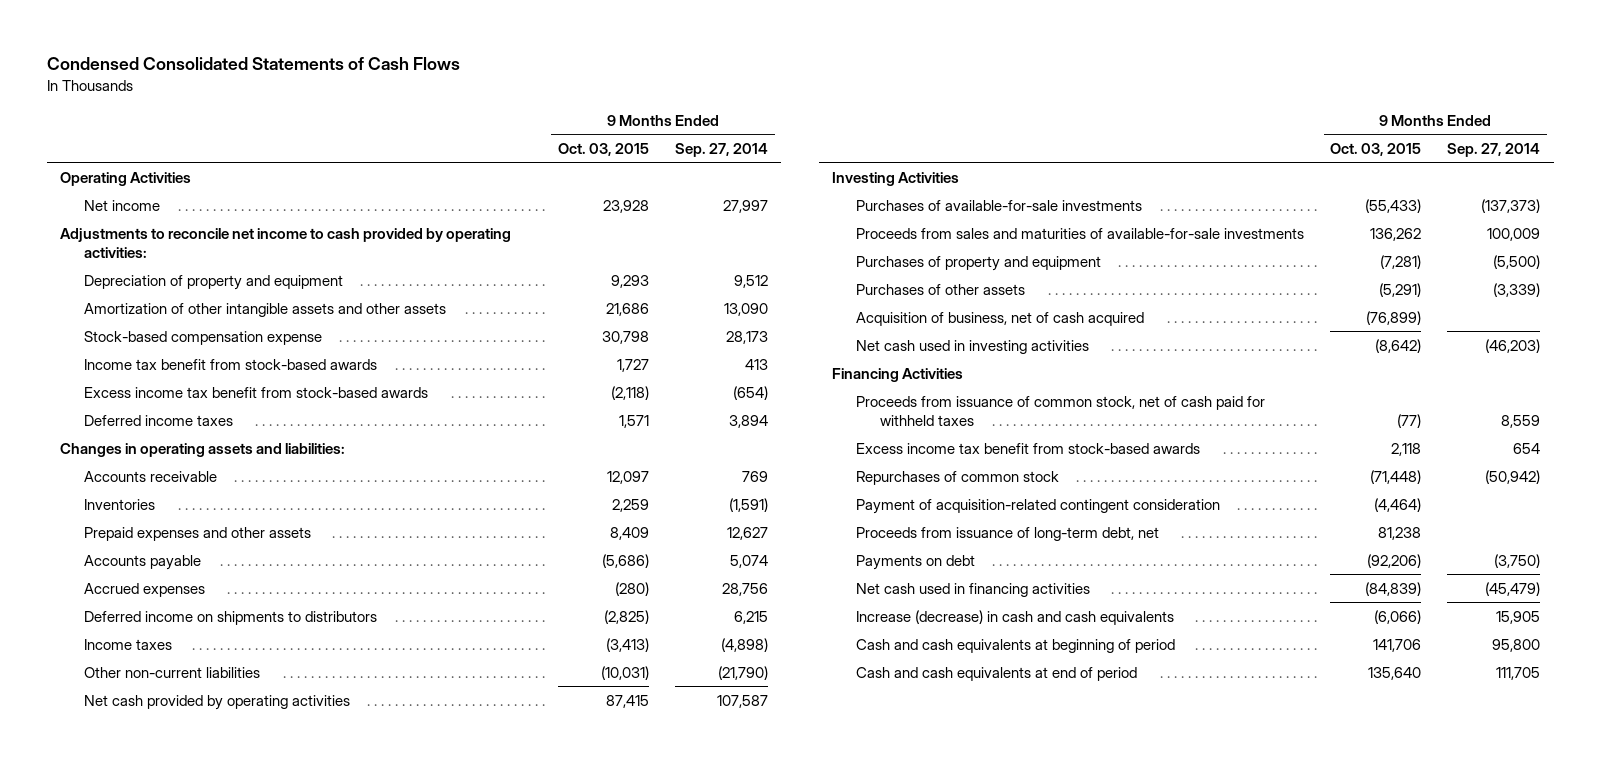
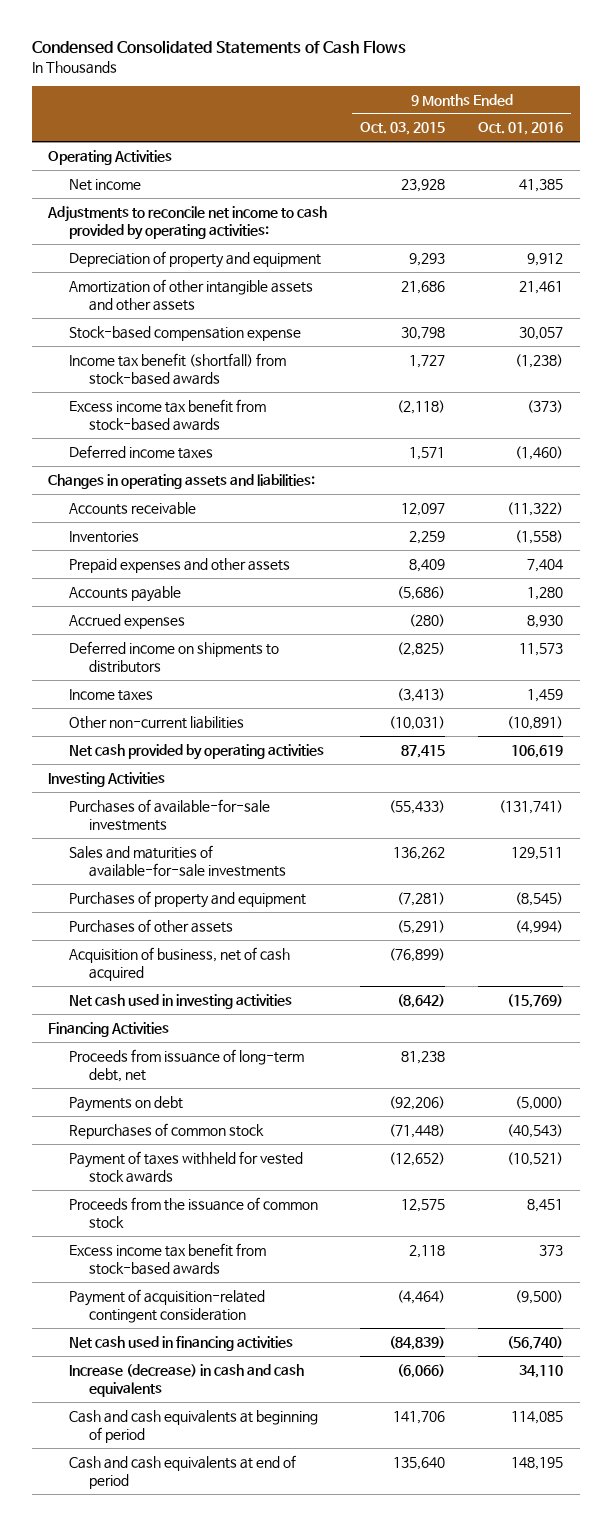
- | 9 Months Ended Oct. 03, 2015 | 9 Months Ended Sep. 27, 2014
+ | 9 Months Ended Oct. 03, 2015 | 9 Months Ended Oct. 01, 2016
- Income tax benefit from stock-based awards | 1,727 | 413
+ Income tax benefit (shortfall) from stock-based awards | 1,727 | (1,238)
- Proceeds from sales and maturities of available-for-sale investments | 136,262 | 100,009
+ Sales and maturities of available-for-sale investments | 136,262 | 129,511
- Proceeds from issuance of common stock, net of cash paid for withheld taxes | (77) | 8,559
moved down: Repurchases of common stock | (71,448) | (40,543)
+ Payment of taxes withheld for vested stock awards | (12,652) | (10,521)
+ Proceeds from the issuance of common stock | 12,575 | 8,451
moved down: Excess income tax benefit from stock-based awards | 2,118 | 373
moved down: Payment of acquisition-related contingent consideration | (4,464) | (9,500)

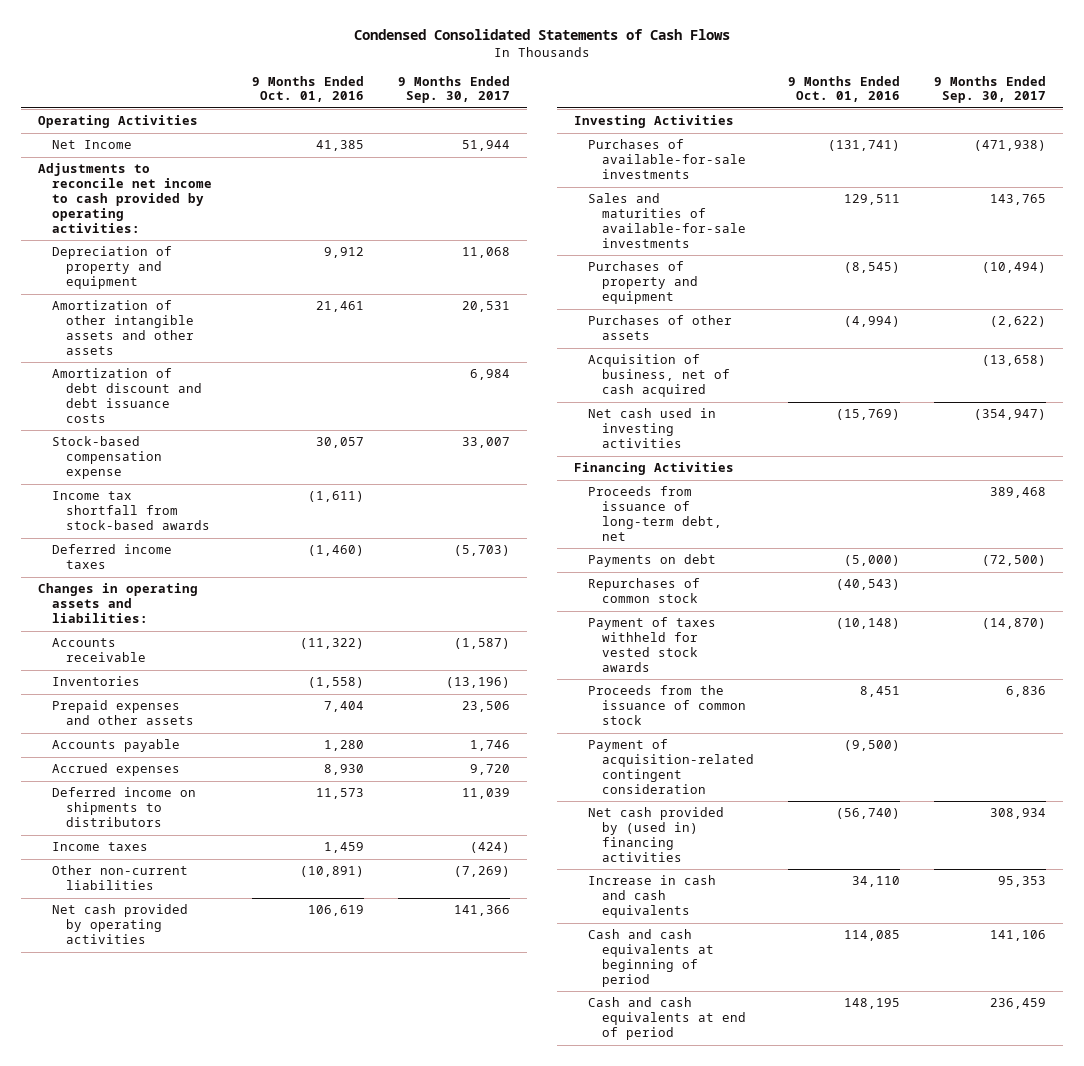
- | 9 Months Ended Oct. 03, 2015 | 9 Months Ended Oct. 01, 2016
+ | 9 Months Ended Oct. 01, 2016 | 9 Months Ended Sep. 30, 2017
- Net income | 23,928 | 41,385
+ Net Income | 41,385 | 51,944
+ Amortization of debt discount and debt issuance costs | | 6,984
- Income tax benefit (shortfall) from stock-based awards | 1,727 | (1,238)
- Excess income tax benefit from stock-based awards | (2,118) | (373)
+ Income tax shortfall from stock-based awards | (1,611) |
- Payment of taxes withheld for vested stock awards | (12,652) | (10,521)
+ Payment of taxes withheld for vested stock awards | (10,148) | (14,870)
- Excess income tax benefit from stock-based awards | 2,118 | 373
- Net cash used in financing activities | (84,839) | (56,740)
- Increase (decrease) in cash and cash equivalents | (6,066) | 34,110
+ Net cash provided by (used in) financing activities | (56,740) | 308,934
+ Increase in cash and cash equivalents | 34,110 | 95,353

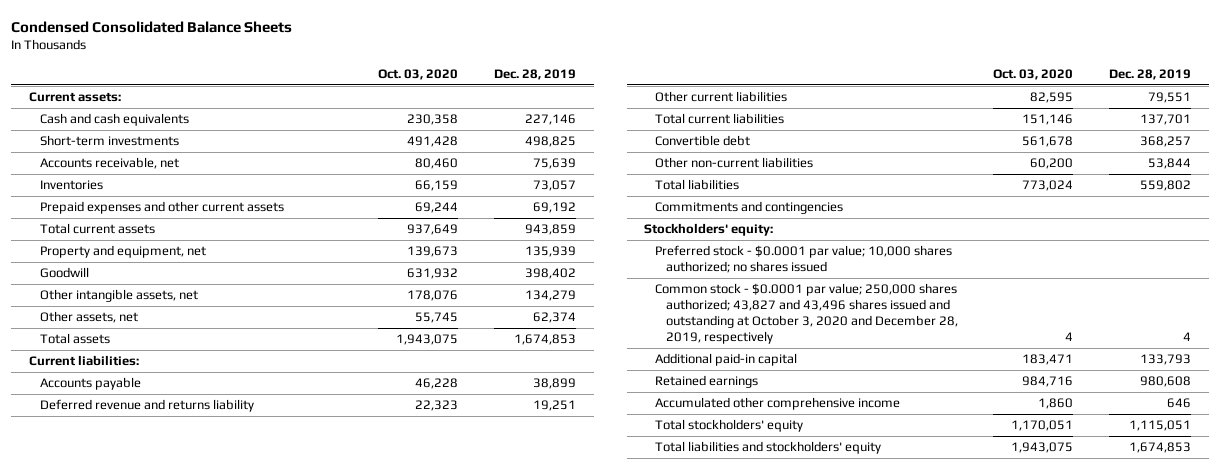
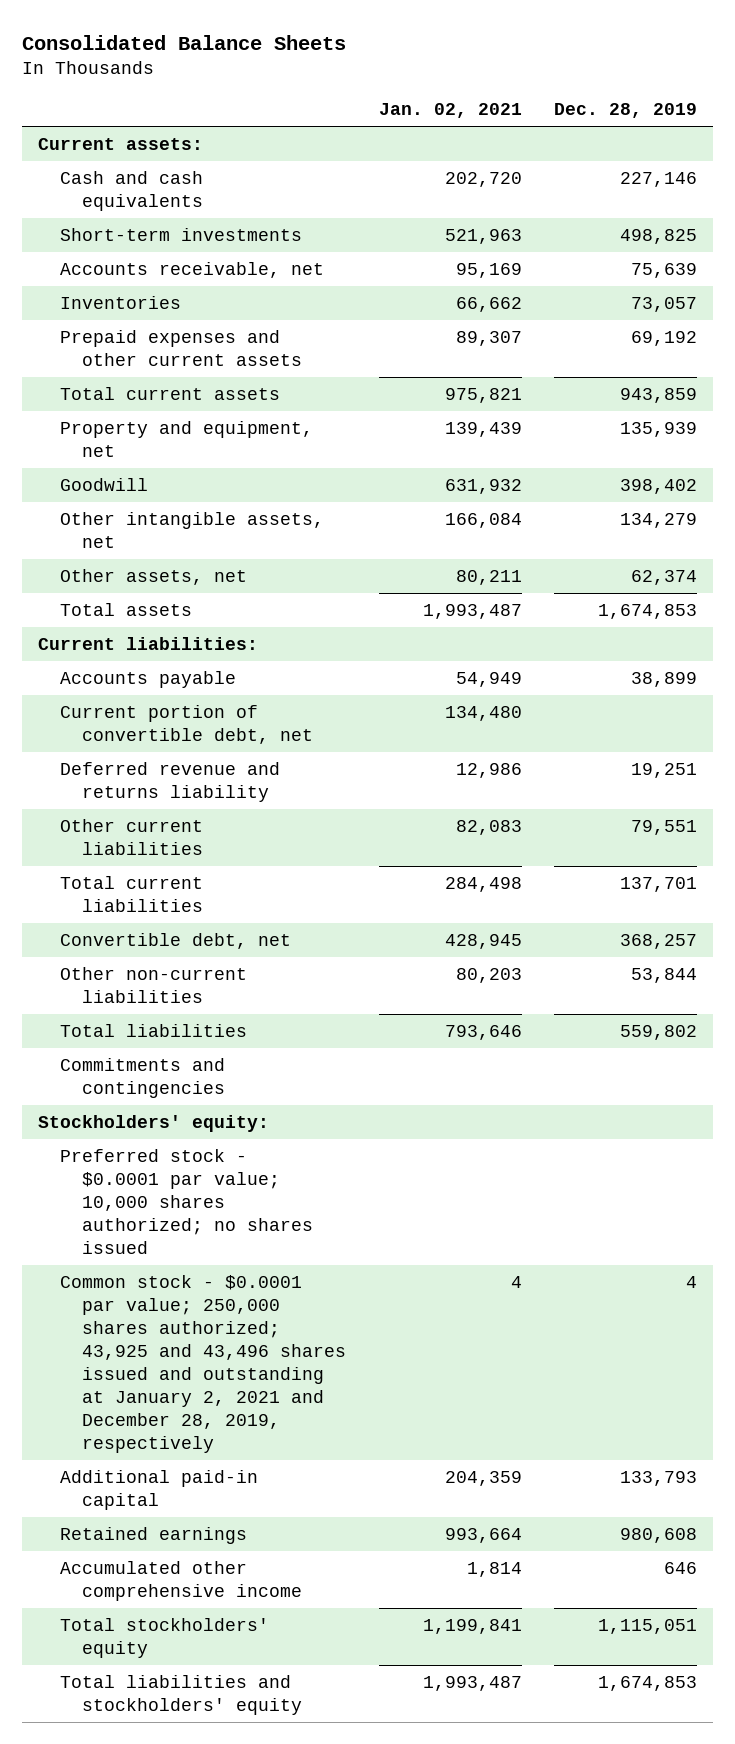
- Condensed Consolidated Balance Sheets
+ Consolidated Balance Sheets
- | Oct. 03, 2020 | Dec. 28, 2019
+ | Jan. 02, 2021 | Dec. 28, 2019
+ Current portion of convertible debt, net | 134,480 |
- Convertible debt | 561,678 | 368,257
+ Convertible debt, net | 428,945 | 368,257
- Common stock - $0.0001 par value; 250,000 shares authorized; 43,827 and 43,496 shares issued and outstanding at October 3, 2020 and December 28, 2019, respectively | 4 | 4
+ Common stock - $0.0001 par value; 250,000 shares authorized; 43,925 and 43,496 shares issued and outstanding at January 2, 2021 and December 28, 2019, respectively | 4 | 4

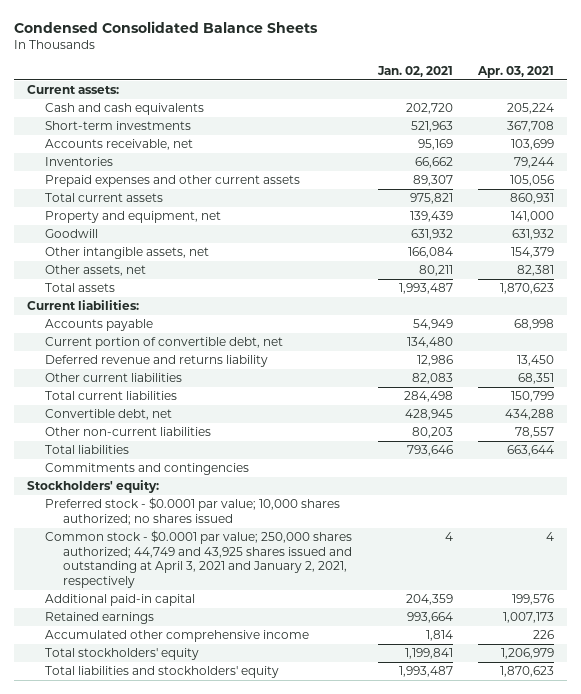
- Consolidated Balance Sheets
+ Condensed Consolidated Balance Sheets
- | Jan. 02, 2021 | Dec. 28, 2019
+ | Jan. 02, 2021 | Apr. 03, 2021
- Common stock - $0.0001 par value; 250,000 shares authorized; 43,925 and 43,496 shares issued and outstanding at January 2, 2021 and December 28, 2019, respectively | 4 | 4
+ Common stock - $0.0001 par value; 250,000 shares authorized; 44,749 and 43,925 shares issued and outstanding at April 3, 2021 and January 2, 2021, respectively | 4 | 4

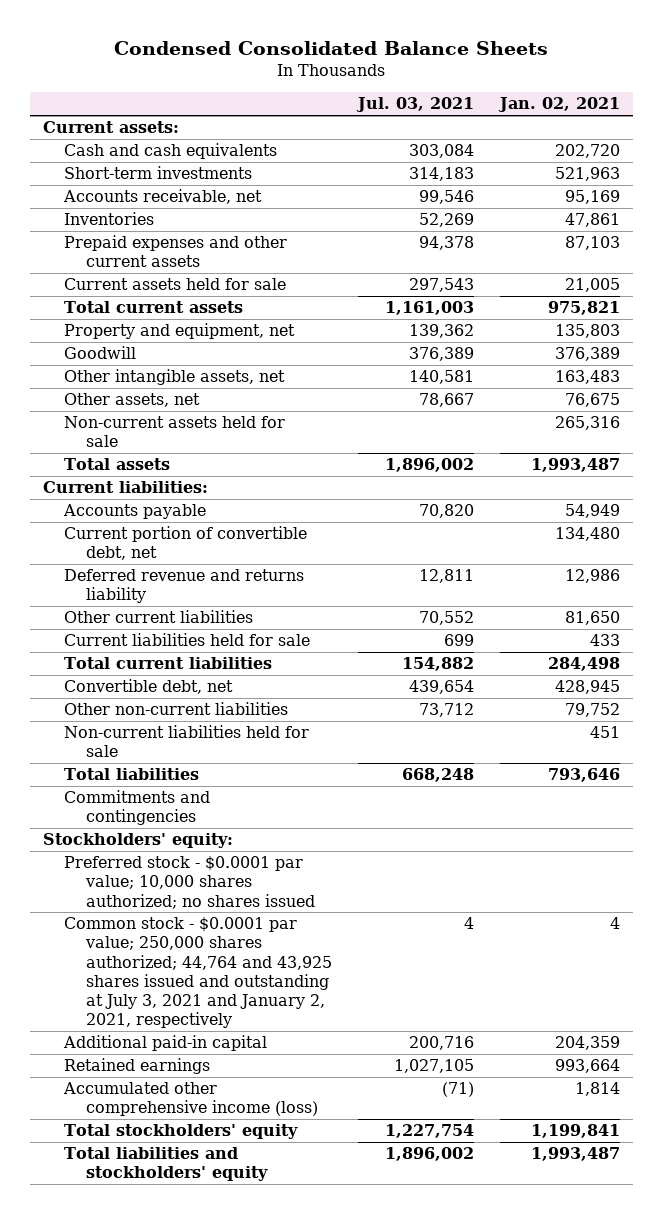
- | Jan. 02, 2021 | Apr. 03, 2021
+ | Jul. 03, 2021 | Jan. 02, 2021
- Inventories | 66,662 | 79,244
- Prepaid expenses and other current assets | 89,307 | 105,056
+ Inventories | 52,269 | 47,861
+ Prepaid expenses and other current assets | 94,378 | 87,103
+ Current assets held for sale | 297,543 | 21,005
- Property and equipment, net | 139,439 | 141,000
- Goodwill | 631,932 | 631,932
- Other intangible assets, net | 166,084 | 154,379
- Other assets, net | 80,211 | 82,381
+ Property and equipment, net | 139,362 | 135,803
+ Goodwill | 376,389 | 376,389
+ Other intangible assets, net | 140,581 | 163,483
+ Other assets, net | 78,667 | 76,675
+ Non-current assets held for sale | | 265,316
- Other current liabilities | 82,083 | 68,351
+ Other current liabilities | 70,552 | 81,650
+ Current liabilities held for sale | 699 | 433
- Other non-current liabilities | 80,203 | 78,557
+ Other non-current liabilities | 73,712 | 79,752
+ Non-current liabilities held for sale | | 451
- Common stock - $0.0001 par value; 250,000 shares authorized; 44,749 and 43,925 shares issued and outstanding at April 3, 2021 and January 2, 2021, respectively | 4 | 4
+ Common stock - $0.0001 par value; 250,000 shares authorized; 44,764 and 43,925 shares issued and outstanding at July 3, 2021 and January 2, 2021, respectively | 4 | 4
- Accumulated other comprehensive income | 1,814 | 226
+ Accumulated other comprehensive income (loss) | (71) | 1,814

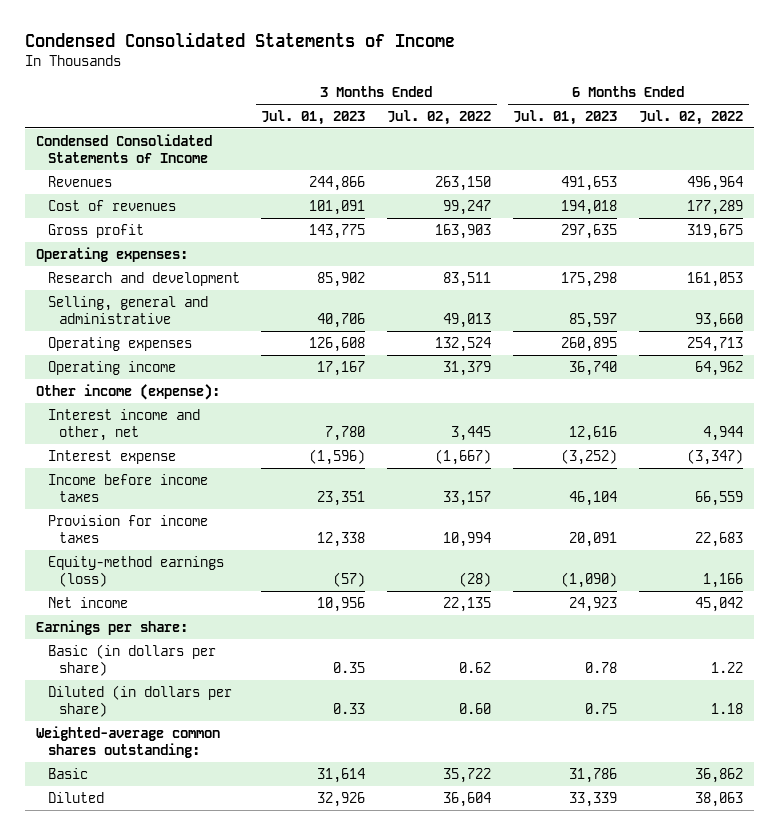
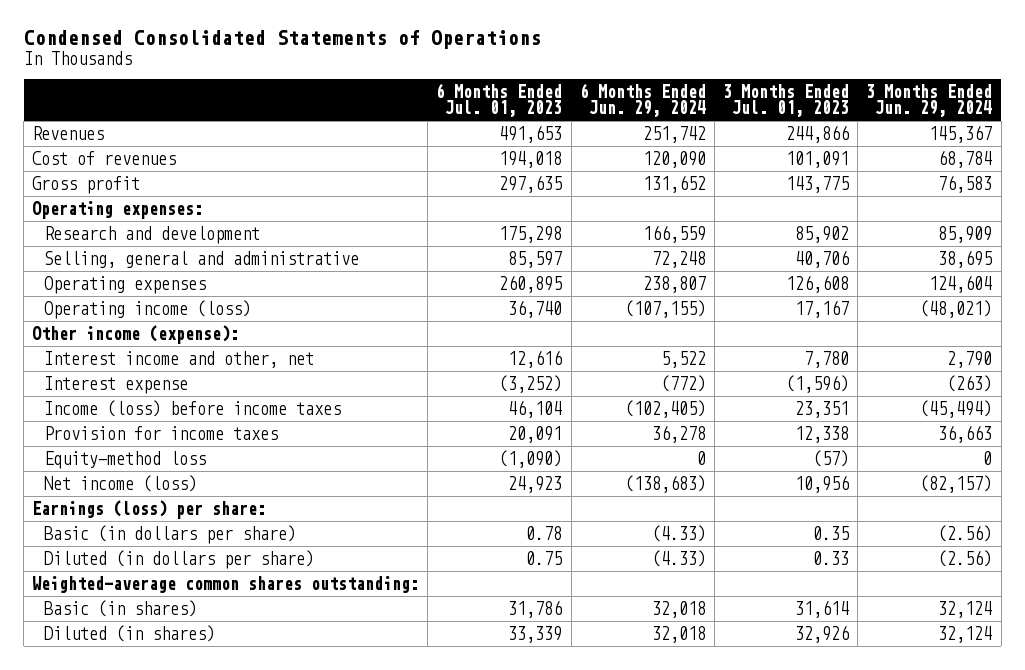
- Condensed Consolidated Statements of Income
+ Condensed Consolidated Statements of Operations
- | 3 Months Ended Jul. 01, 2023 | 3 Months Ended Jul. 02, 2022 | 6 Months Ended Jul. 01, 2023 | 6 Months Ended Jul. 02, 2022
+ | 6 Months Ended Jul. 01, 2023 | 6 Months Ended Jun. 29, 2024 | 3 Months Ended Jul. 01, 2023 | 3 Months Ended Jun. 29, 2024
- Condensed Consolidated Statements of Income
- Operating income | 17,167 | 31,379 | 36,740 | 64,962
+ Operating income (loss) | 36,740 | (107,155) | 17,167 | (48,021)
- Income before income taxes | 23,351 | 33,157 | 46,104 | 66,559
+ Income (loss) before income taxes | 46,104 | (102,405) | 23,351 | (45,494)
- Equity-method earnings (loss) | (57) | (28) | (1,090) | 1,166
- Net income | 10,956 | 22,135 | 24,923 | 45,042
- Earnings per share:
+ Equity-method loss | (1,090) | 0 | (57) | 0
+ Net income (loss) | 24,923 | (138,683) | 10,956 | (82,157)
+ Earnings (loss) per share:
- Basic | 31,614 | 35,722 | 31,786 | 36,862
- Diluted | 32,926 | 36,604 | 33,339 | 38,063
+ Basic (in shares) | 31,786 | 32,018 | 31,614 | 32,124
+ Diluted (in shares) | 33,339 | 32,018 | 32,926 | 32,124

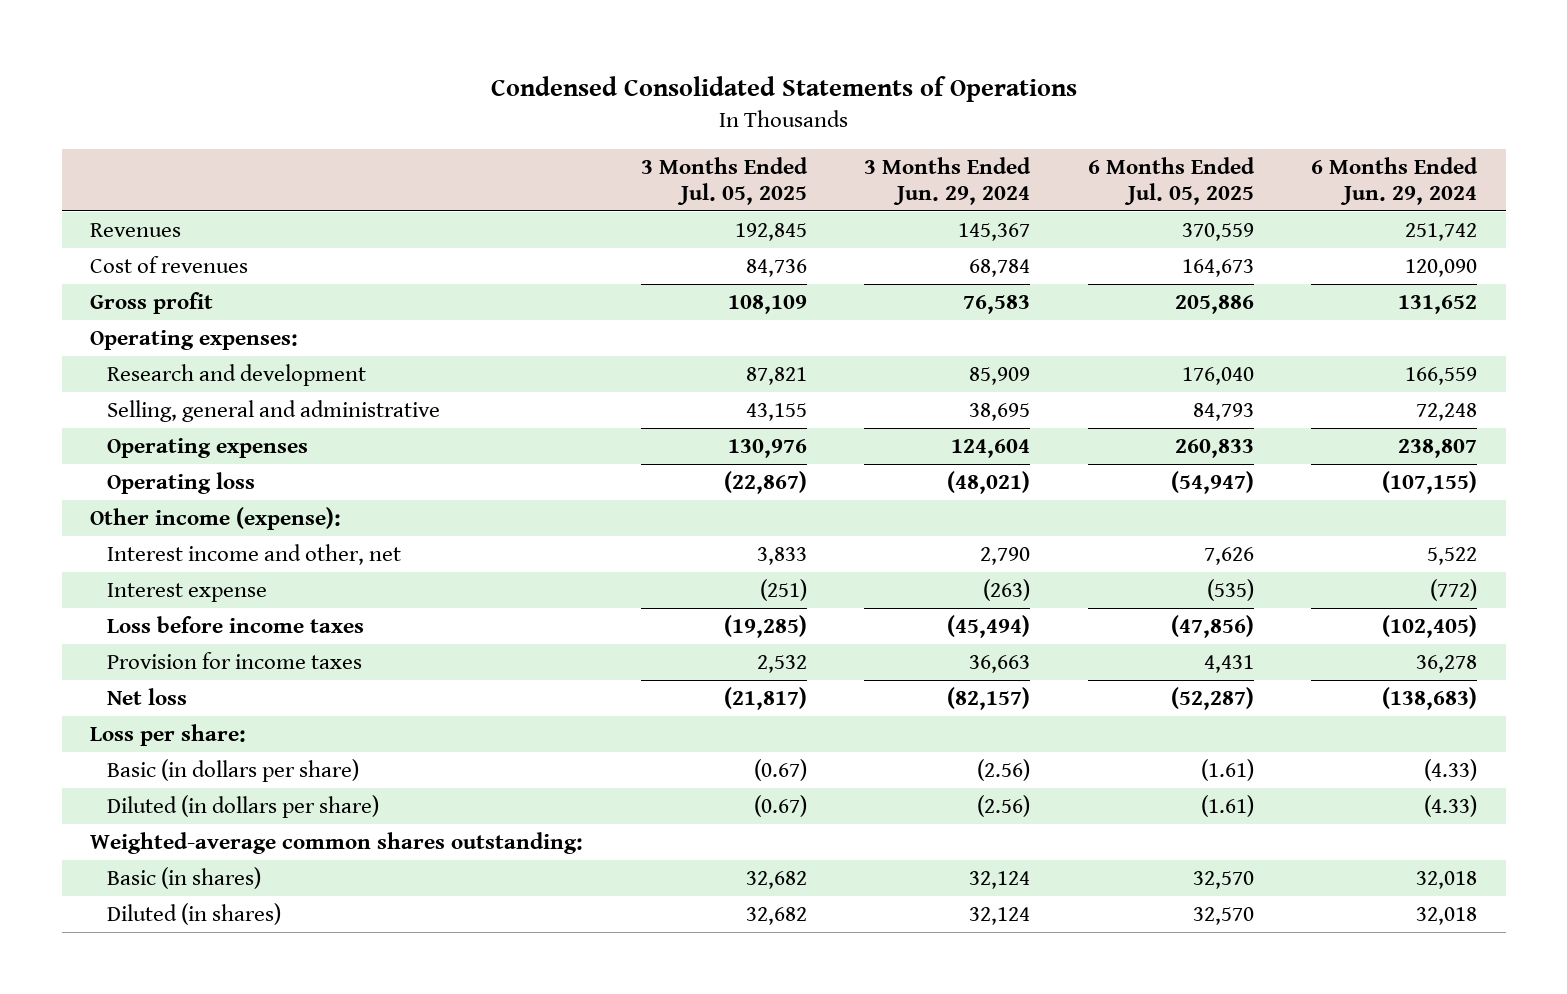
- | 6 Months Ended Jul. 01, 2023 | 6 Months Ended Jun. 29, 2024 | 3 Months Ended Jul. 01, 2023 | 3 Months Ended Jun. 29, 2024
+ | 3 Months Ended Jul. 05, 2025 | 3 Months Ended Jun. 29, 2024 | 6 Months Ended Jul. 05, 2025 | 6 Months Ended Jun. 29, 2024
- Operating income (loss) | 36,740 | (107,155) | 17,167 | (48,021)
+ Operating loss | (22,867) | (48,021) | (54,947) | (107,155)
- Income (loss) before income taxes | 46,104 | (102,405) | 23,351 | (45,494)
+ Loss before income taxes | (19,285) | (45,494) | (47,856) | (102,405)
- Equity-method loss | (1,090) | 0 | (57) | 0
- Net income (loss) | 24,923 | (138,683) | 10,956 | (82,157)
- Earnings (loss) per share:
+ Net loss | (21,817) | (82,157) | (52,287) | (138,683)
+ Loss per share:

